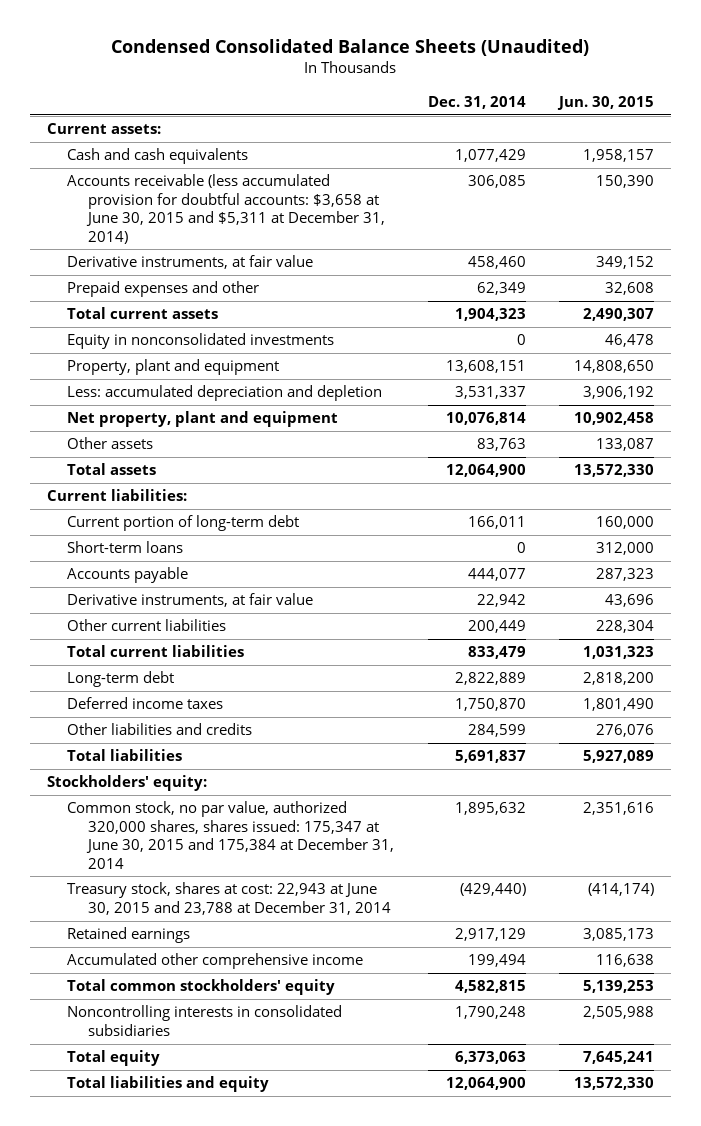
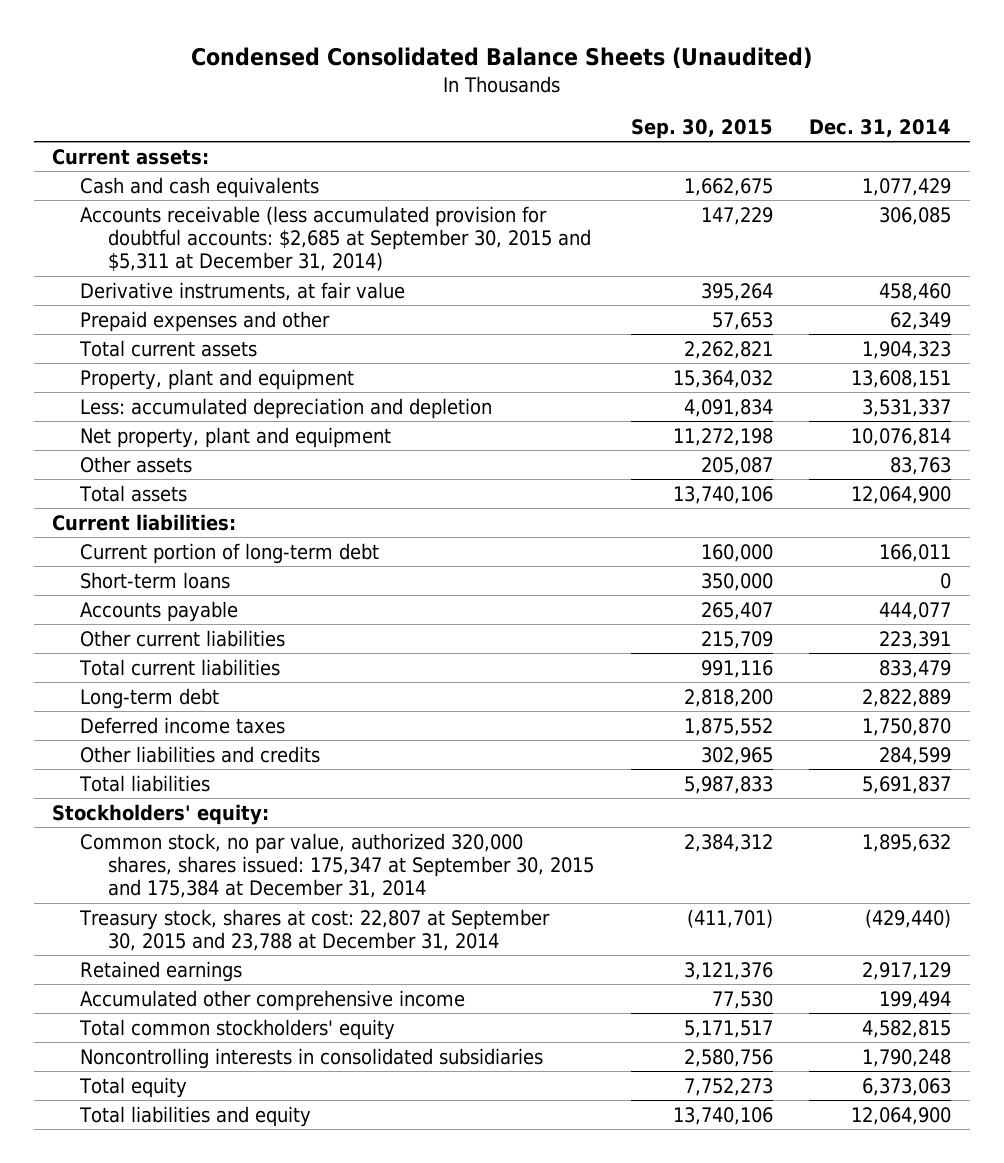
- | Dec. 31, 2014 | Jun. 30, 2015
+ | Sep. 30, 2015 | Dec. 31, 2014
- Accounts receivable (less accumulated provision for doubtful accounts: $3,658 at June 30, 2015 and $5,311 at December 31, 2014) | 306,085 | 150,390
+ Accounts receivable (less accumulated provision for doubtful accounts: $2,685 at September 30, 2015 and $5,311 at December 31, 2014) | 147,229 | 306,085
- Equity in nonconsolidated investments | 0 | 46,478
- Derivative instruments, at fair value | 22,942 | 43,696
- Other current liabilities | 200,449 | 228,304
+ Other current liabilities | 215,709 | 223,391
- Common stock, no par value, authorized 320,000 shares, shares issued: 175,347 at June 30, 2015 and 175,384 at December 31, 2014 | 1,895,632 | 2,351,616
- Treasury stock, shares at cost: 22,943 at June 30, 2015 and 23,788 at December 31, 2014 | (429,440) | (414,174)
+ Common stock, no par value, authorized 320,000 shares, shares issued: 175,347 at September 30, 2015 and 175,384 at December 31, 2014 | 2,384,312 | 1,895,632
+ Treasury stock, shares at cost: 22,807 at September 30, 2015 and 23,788 at December 31, 2014 | (411,701) | (429,440)

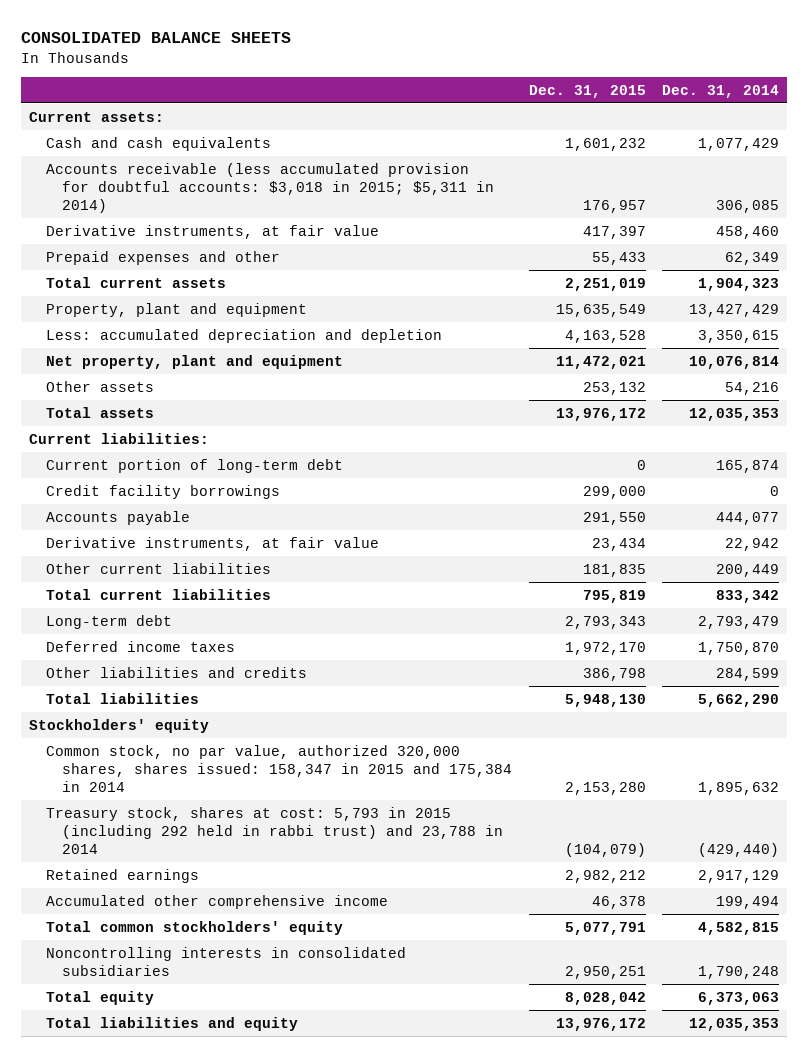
- Condensed Consolidated Balance Sheets (Unaudited)
+ CONSOLIDATED BALANCE SHEETS
- | Sep. 30, 2015 | Dec. 31, 2014
+ | Dec. 31, 2015 | Dec. 31, 2014
- Accounts receivable (less accumulated provision for doubtful accounts: $2,685 at September 30, 2015 and $5,311 at December 31, 2014) | 147,229 | 306,085
+ Accounts receivable (less accumulated provision for doubtful accounts: $3,018 in 2015; $5,311 in 2014) | 176,957 | 306,085
- Property, plant and equipment | 15,364,032 | 13,608,151
- Less: accumulated depreciation and depletion | 4,091,834 | 3,531,337
+ Property, plant and equipment | 15,635,549 | 13,427,429
+ Less: accumulated depreciation and depletion | 4,163,528 | 3,350,615
- Other assets | 205,087 | 83,763
- Total assets | 13,740,106 | 12,064,900
+ Other assets | 253,132 | 54,216
+ Total assets | 13,976,172 | 12,035,353
- Current portion of long-term debt | 160,000 | 166,011
- Short-term loans | 350,000 | 0
+ Current portion of long-term debt | 0 | 165,874
+ Credit facility borrowings | 299,000 | 0
- Other current liabilities | 215,709 | 223,391
- Total current liabilities | 991,116 | 833,479
- Long-term debt | 2,818,200 | 2,822,889
+ Derivative instruments, at fair value | 23,434 | 22,942
+ Other current liabilities | 181,835 | 200,449
+ Total current liabilities | 795,819 | 833,342
+ Long-term debt | 2,793,343 | 2,793,479
- Total liabilities | 5,987,833 | 5,691,837
- Stockholders' equity:
- Common stock, no par value, authorized 320,000 shares, shares issued: 175,347 at September 30, 2015 and 175,384 at December 31, 2014 | 2,384,312 | 1,895,632
- Treasury stock, shares at cost: 22,807 at September 30, 2015 and 23,788 at December 31, 2014 | (411,701) | (429,440)
+ Total liabilities | 5,948,130 | 5,662,290
+ Stockholders' equity
+ Common stock, no par value, authorized 320,000 shares, shares issued: 158,347 in 2015 and 175,384 in 2014 | 2,153,280 | 1,895,632
+ Treasury stock, shares at cost: 5,793 in 2015 (including 292 held in rabbi trust) and 23,788 in 2014 | (104,079) | (429,440)
- Total liabilities and equity | 13,740,106 | 12,064,900
+ Total liabilities and equity | 13,976,172 | 12,035,353

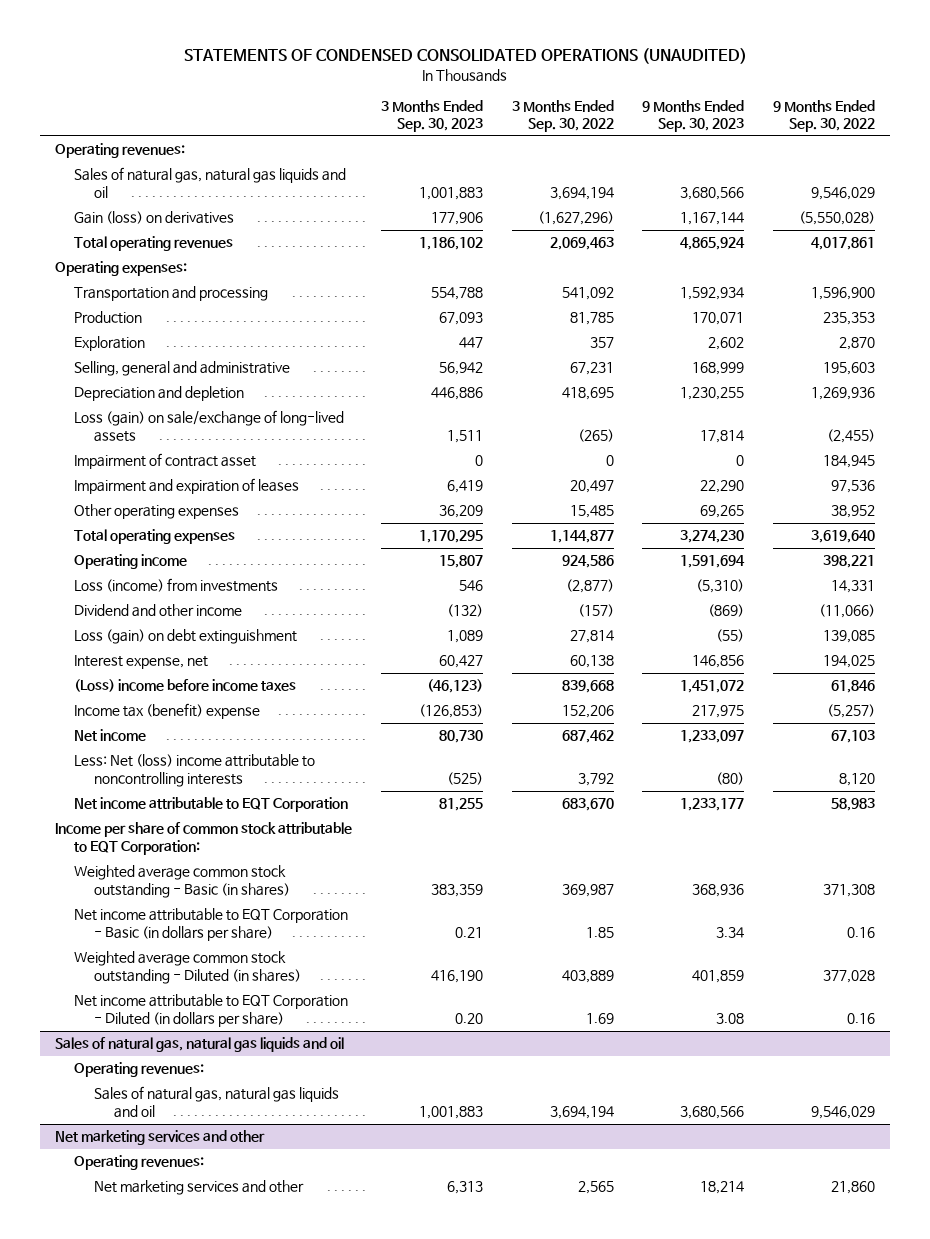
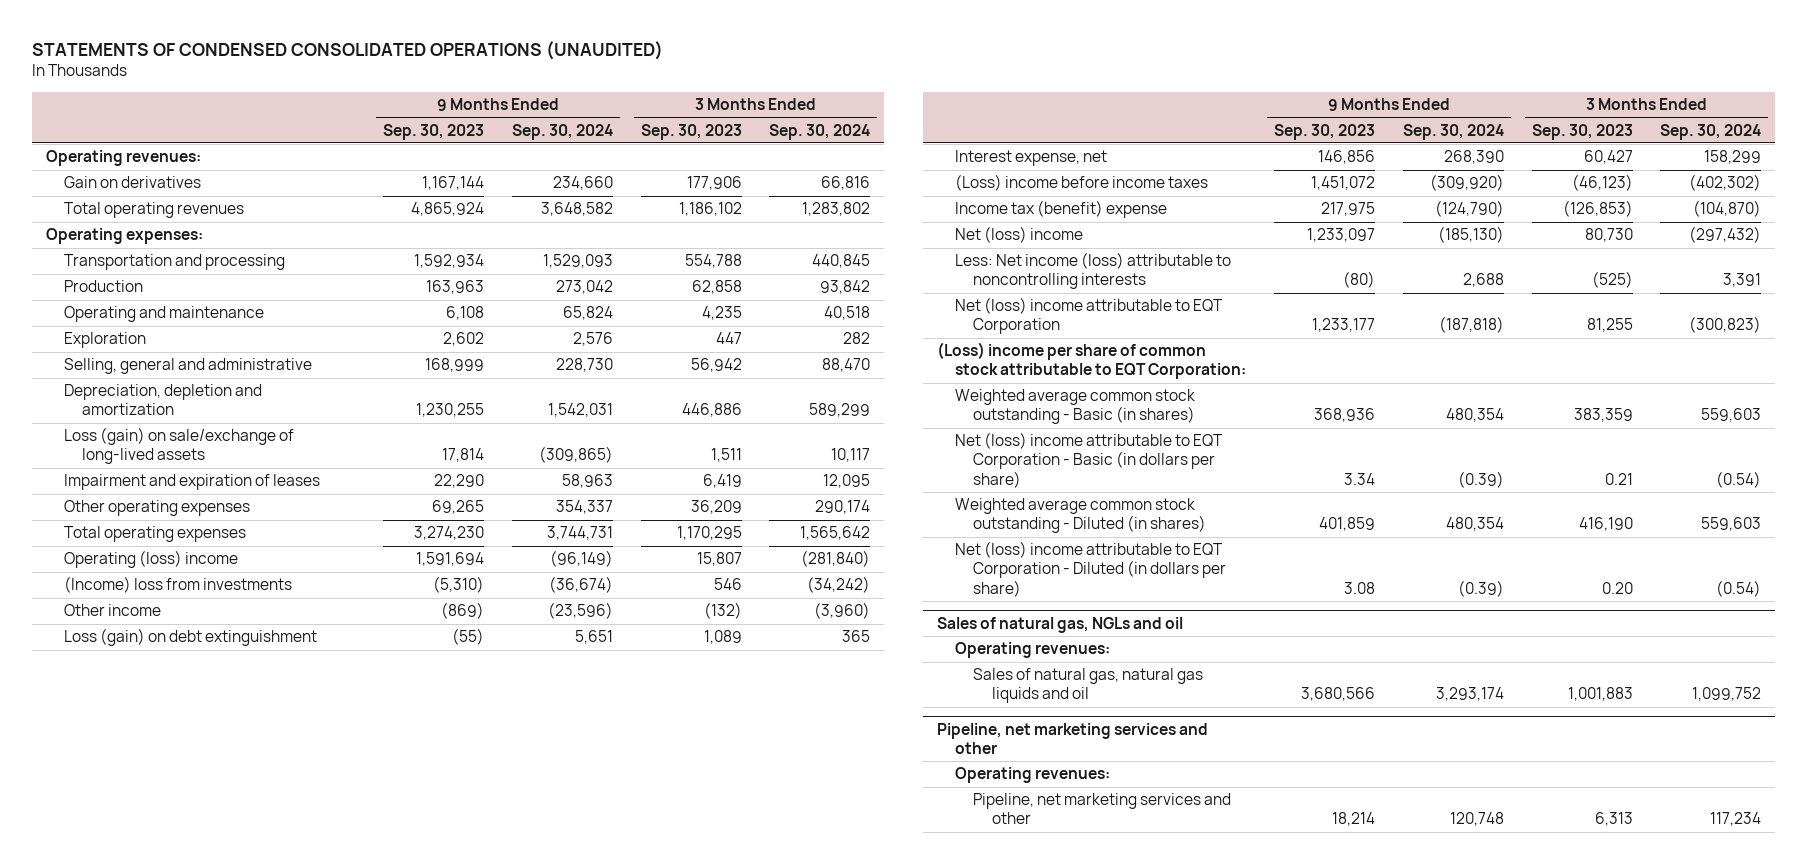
- | 3 Months Ended Sep. 30, 2023 | 3 Months Ended Sep. 30, 2022 | 9 Months Ended Sep. 30, 2023 | 9 Months Ended Sep. 30, 2022
+ | 9 Months Ended Sep. 30, 2023 | 9 Months Ended Sep. 30, 2024 | 3 Months Ended Sep. 30, 2023 | 3 Months Ended Sep. 30, 2024
- Sales of natural gas, natural gas liquids and oil | 1,001,883 | 3,694,194 | 3,680,566 | 9,546,029
- Gain (loss) on derivatives | 177,906 | (1,627,296) | 1,167,144 | (5,550,028)
+ Gain on derivatives | 1,167,144 | 234,660 | 177,906 | 66,816
- Production | 67,093 | 81,785 | 170,071 | 235,353
+ Production | 163,963 | 273,042 | 62,858 | 93,842
+ Operating and maintenance | 6,108 | 65,824 | 4,235 | 40,518
- Depreciation and depletion | 446,886 | 418,695 | 1,230,255 | 1,269,936
+ Depreciation, depletion and amortization | 1,230,255 | 1,542,031 | 446,886 | 589,299
- Impairment of contract asset | 0 | 0 | 0 | 184,945
- Operating income | 15,807 | 924,586 | 1,591,694 | 398,221
- Loss (income) from investments | 546 | (2,877) | (5,310) | 14,331
- Dividend and other income | (132) | (157) | (869) | (11,066)
+ Operating (loss) income | 1,591,694 | (96,149) | 15,807 | (281,840)
+ (Income) loss from investments | (5,310) | (36,674) | 546 | (34,242)
+ Other income | (869) | (23,596) | (132) | (3,960)
- Net income | 80,730 | 687,462 | 1,233,097 | 67,103
- Less: Net (loss) income attributable to noncontrolling interests | (525) | 3,792 | (80) | 8,120
- Net income attributable to EQT Corporation | 81,255 | 683,670 | 1,233,177 | 58,983
- Income per share of common stock attributable to EQT Corporation:
+ Net (loss) income | 1,233,097 | (185,130) | 80,730 | (297,432)
+ Less: Net income (loss) attributable to noncontrolling interests | (80) | 2,688 | (525) | 3,391
+ Net (loss) income attributable to EQT Corporation | 1,233,177 | (187,818) | 81,255 | (300,823)
+ (Loss) income per share of common stock attributable to EQT Corporation:
- Net income attributable to EQT Corporation - Basic (in dollars per share) | 0.21 | 1.85 | 3.34 | 0.16
+ Net (loss) income attributable to EQT Corporation - Basic (in dollars per share) | 3.34 | (0.39) | 0.21 | (0.54)
- Net income attributable to EQT Corporation - Diluted (in dollars per share) | 0.20 | 1.69 | 3.08 | 0.16
- Sales of natural gas, natural gas liquids and oil
+ Net (loss) income attributable to EQT Corporation - Diluted (in dollars per share) | 3.08 | (0.39) | 0.20 | (0.54)
+ Sales of natural gas, NGLs and oil
- Net marketing services and other
+ Pipeline, net marketing services and other
- Net marketing services and other | 6,313 | 2,565 | 18,214 | 21,860
+ Pipeline, net marketing services and other | 18,214 | 120,748 | 6,313 | 117,234

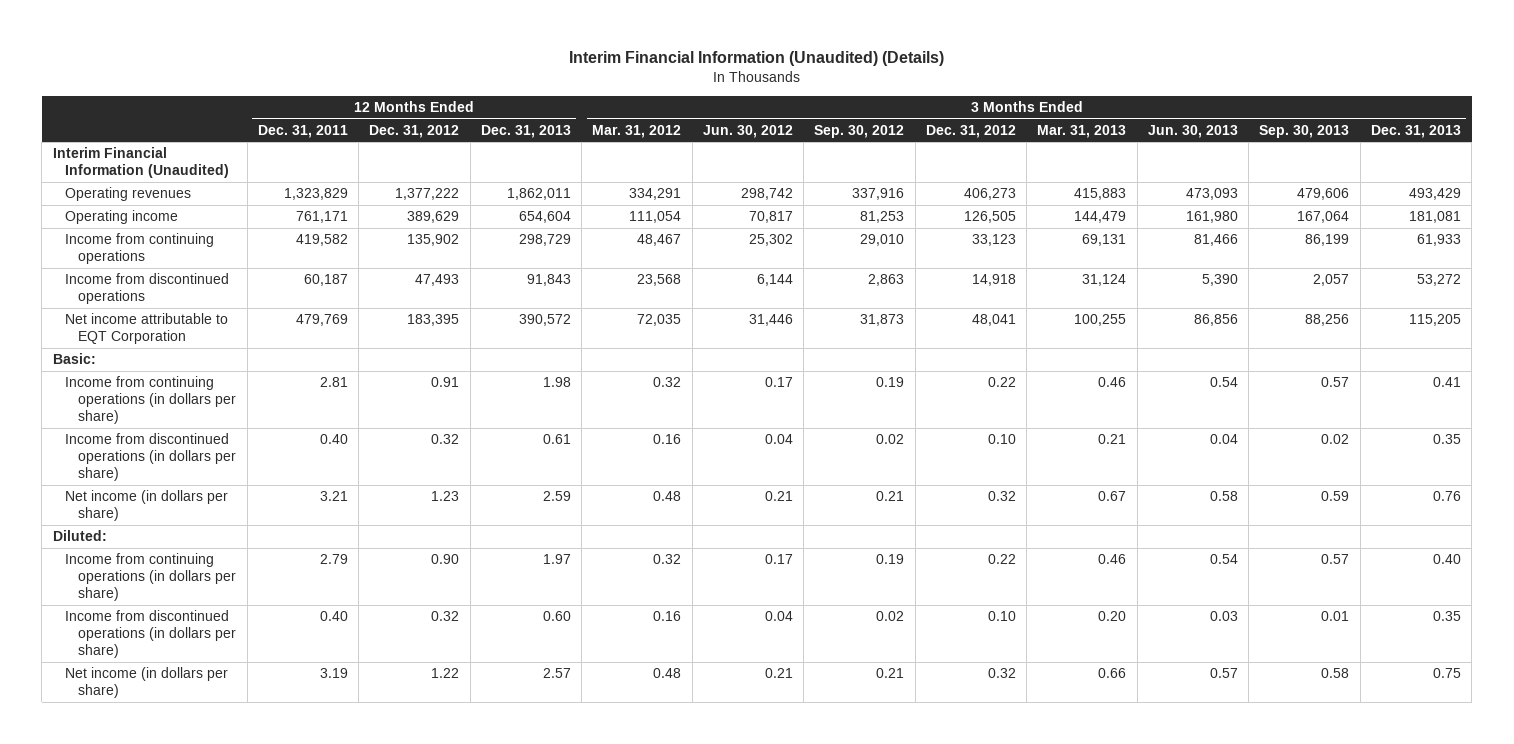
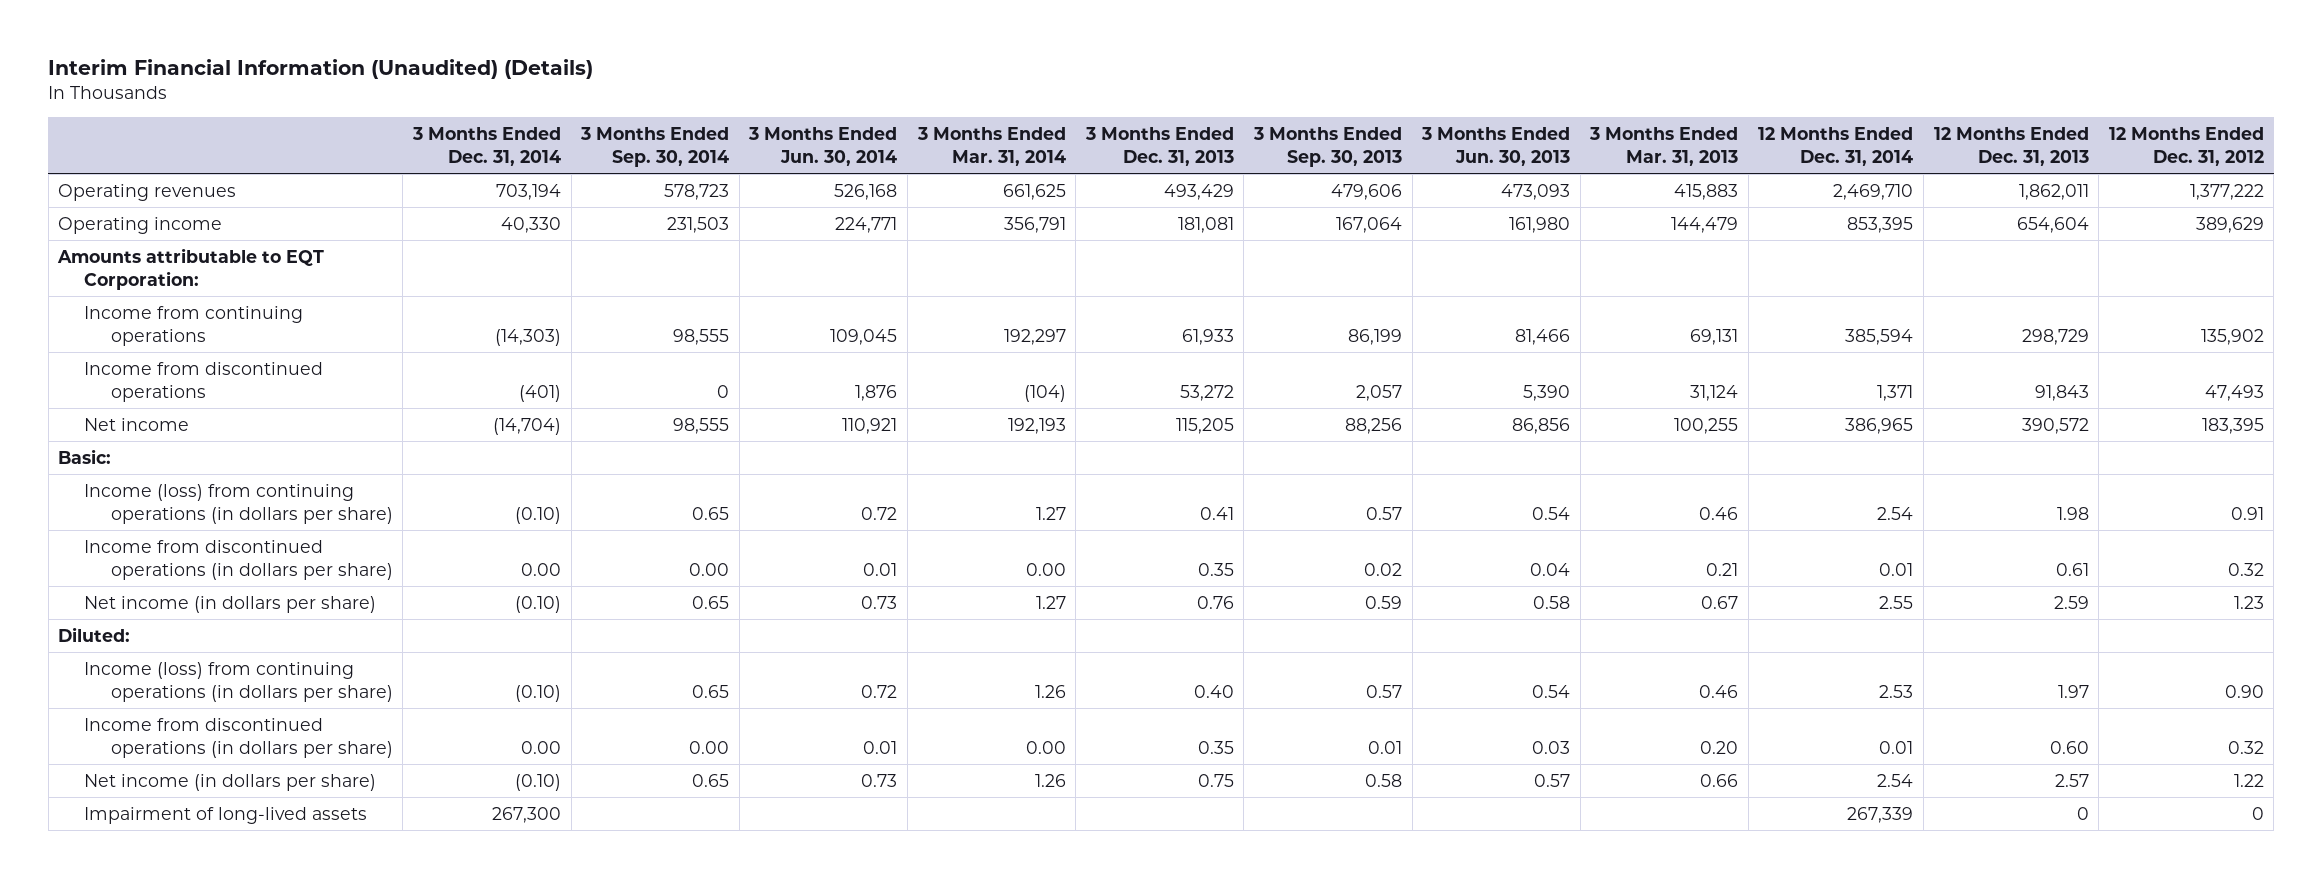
- | 12 Months Ended Dec. 31, 2011 | 12 Months Ended Dec. 31, 2012 | 12 Months Ended Dec. 31, 2013 | 3 Months Ended Mar. 31, 2012 | 3 Months Ended Jun. 30, 2012 | 3 Months Ended Sep. 30, 2012 | 3 Months Ended Dec. 31, 2012 | 3 Months Ended Mar. 31, 2013 | 3 Months Ended Jun. 30, 2013 | 3 Months Ended Sep. 30, 2013 | 3 Months Ended Dec. 31, 2013
+ | 3 Months Ended Dec. 31, 2014 | 3 Months Ended Sep. 30, 2014 | 3 Months Ended Jun. 30, 2014 | 3 Months Ended Mar. 31, 2014 | 3 Months Ended Dec. 31, 2013 | 3 Months Ended Sep. 30, 2013 | 3 Months Ended Jun. 30, 2013 | 3 Months Ended Mar. 31, 2013 | 12 Months Ended Dec. 31, 2014 | 12 Months Ended Dec. 31, 2013 | 12 Months Ended Dec. 31, 2012
- Interim Financial Information (Unaudited)
+ Amounts attributable to EQT Corporation:
- Net income attributable to EQT Corporation | 479,769 | 183,395 | 390,572 | 72,035 | 31,446 | 31,873 | 48,041 | 100,255 | 86,856 | 88,256 | 115,205
+ Net income | (14,704) | 98,555 | 110,921 | 192,193 | 115,205 | 88,256 | 86,856 | 100,255 | 386,965 | 390,572 | 183,395
- Income from continuing operations (in dollars per share) | 2.81 | 0.91 | 1.98 | 0.32 | 0.17 | 0.19 | 0.22 | 0.46 | 0.54 | 0.57 | 0.41
+ Income (loss) from continuing operations (in dollars per share) | (0.10) | 0.65 | 0.72 | 1.27 | 0.41 | 0.57 | 0.54 | 0.46 | 2.54 | 1.98 | 0.91
- Income from continuing operations (in dollars per share) | 2.79 | 0.90 | 1.97 | 0.32 | 0.17 | 0.19 | 0.22 | 0.46 | 0.54 | 0.57 | 0.40
+ Income (loss) from continuing operations (in dollars per share) | (0.10) | 0.65 | 0.72 | 1.26 | 0.40 | 0.57 | 0.54 | 0.46 | 2.53 | 1.97 | 0.90
+ Impairment of long-lived assets | 267,300 | | | | | | | | 267,339 | 0 | 0

